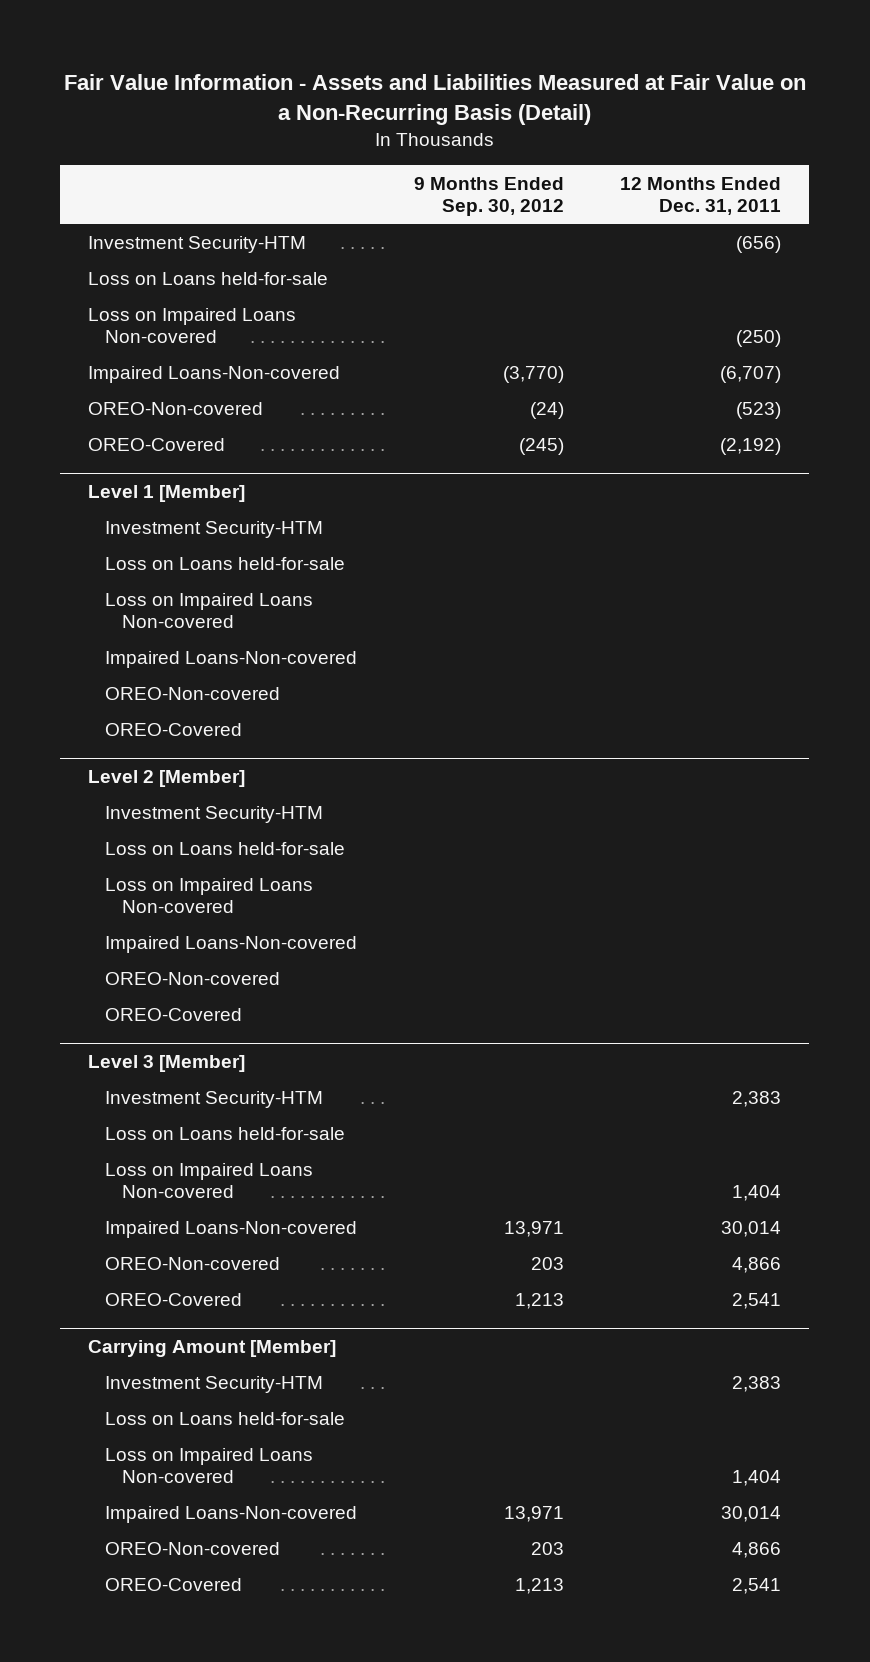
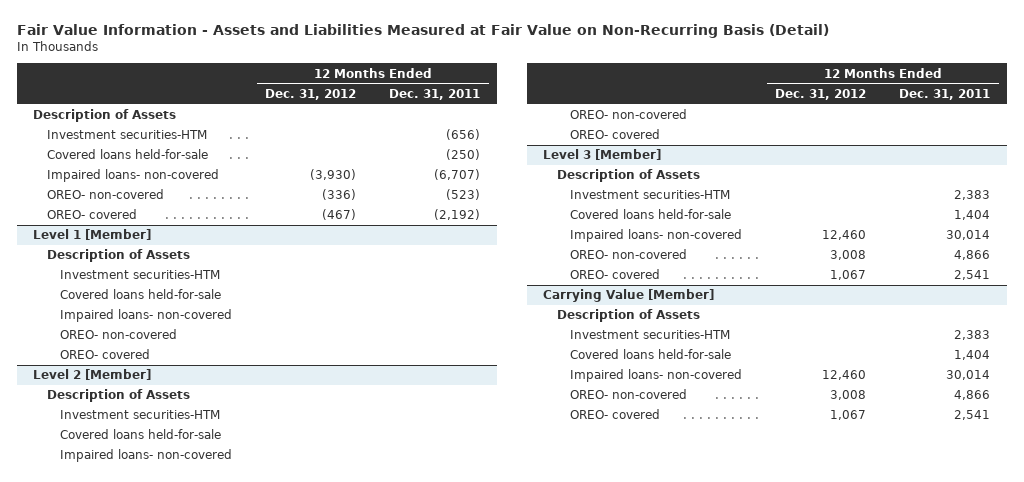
- Fair Value Information - Assets and Liabilities Measured at Fair Value on a Non-Recurring Basis (Detail)
+ Fair Value Information - Assets and Liabilities Measured at Fair Value on Non-Recurring Basis (Detail)
- | 9 Months Ended Sep. 30, 2012 | 12 Months Ended Dec. 31, 2011
+ | 12 Months Ended Dec. 31, 2012 | 12 Months Ended Dec. 31, 2011
- Investment Security-HTM | | (656)
- Loss on Loans held-for-sale
- Loss on Impaired Loans Non-covered | | (250)
- Impaired Loans-Non-covered | (3,770) | (6,707)
- OREO-Non-covered | (24) | (523)
- OREO-Covered | (245) | (2,192)
+ Description of Assets
+ Investment securities-HTM | | (656)
+ Covered loans held-for-sale | | (250)
+ Impaired loans- non-covered | (3,930) | (6,707)
+ OREO- non-covered | (336) | (523)
+ OREO- covered | (467) | (2,192)
@ Level 1 [Member]
- Investment Security-HTM
- Loss on Loans held-for-sale
- Loss on Impaired Loans Non-covered
- Impaired Loans-Non-covered
- OREO-Non-covered
- OREO-Covered
+ Description of Assets
+ Investment securities-HTM
+ Covered loans held-for-sale
+ Impaired loans- non-covered
+ OREO- non-covered
+ OREO- covered
@ Level 2 [Member]
- Investment Security-HTM
- Loss on Loans held-for-sale
- Loss on Impaired Loans Non-covered
- Impaired Loans-Non-covered
- OREO-Non-covered
- OREO-Covered
+ Description of Assets
+ Investment securities-HTM
+ Covered loans held-for-sale
+ Impaired loans- non-covered
+ OREO- non-covered
+ OREO- covered
@ Level 3 [Member]
- Investment Security-HTM | | 2,383
- Loss on Loans held-for-sale
- Loss on Impaired Loans Non-covered | | 1,404
- Impaired Loans-Non-covered | 13,971 | 30,014
- OREO-Non-covered | 203 | 4,866
- OREO-Covered | 1,213 | 2,541
- Carrying Amount [Member]
- Investment Security-HTM | | 2,383
- Loss on Loans held-for-sale
- Loss on Impaired Loans Non-covered | | 1,404
- Impaired Loans-Non-covered | 13,971 | 30,014
- OREO-Non-covered | 203 | 4,866
- OREO-Covered | 1,213 | 2,541
@ Level 3 [Member]
+ Description of Assets
+ Investment securities-HTM | | 2,383
+ Covered loans held-for-sale | | 1,404
+ Impaired loans- non-covered | 12,460 | 30,014
+ OREO- non-covered | 3,008 | 4,866
+ OREO- covered | 1,067 | 2,541
+ Carrying Value [Member]
+ Description of Assets
+ Investment securities-HTM | | 2,383
+ Covered loans held-for-sale | | 1,404
+ Impaired loans- non-covered | 12,460 | 30,014
+ OREO- non-covered | 3,008 | 4,866
+ OREO- covered | 1,067 | 2,541

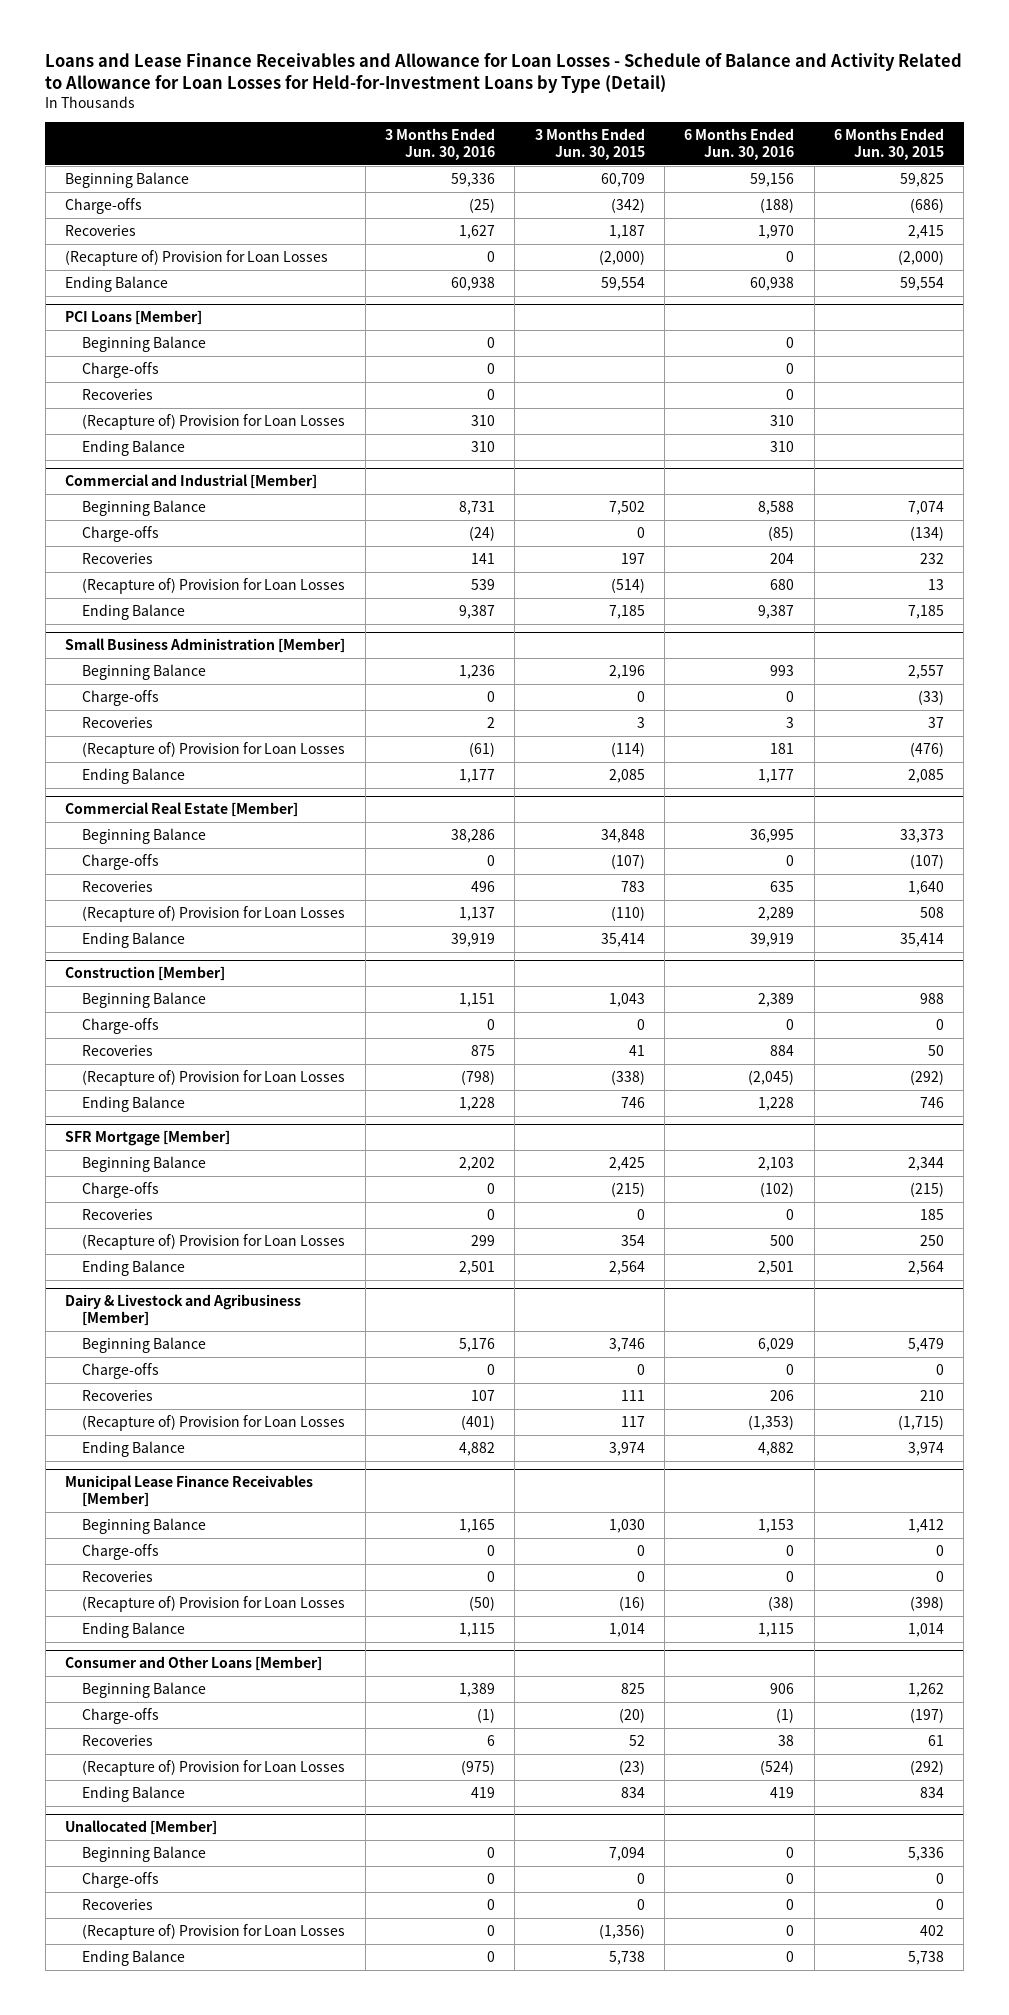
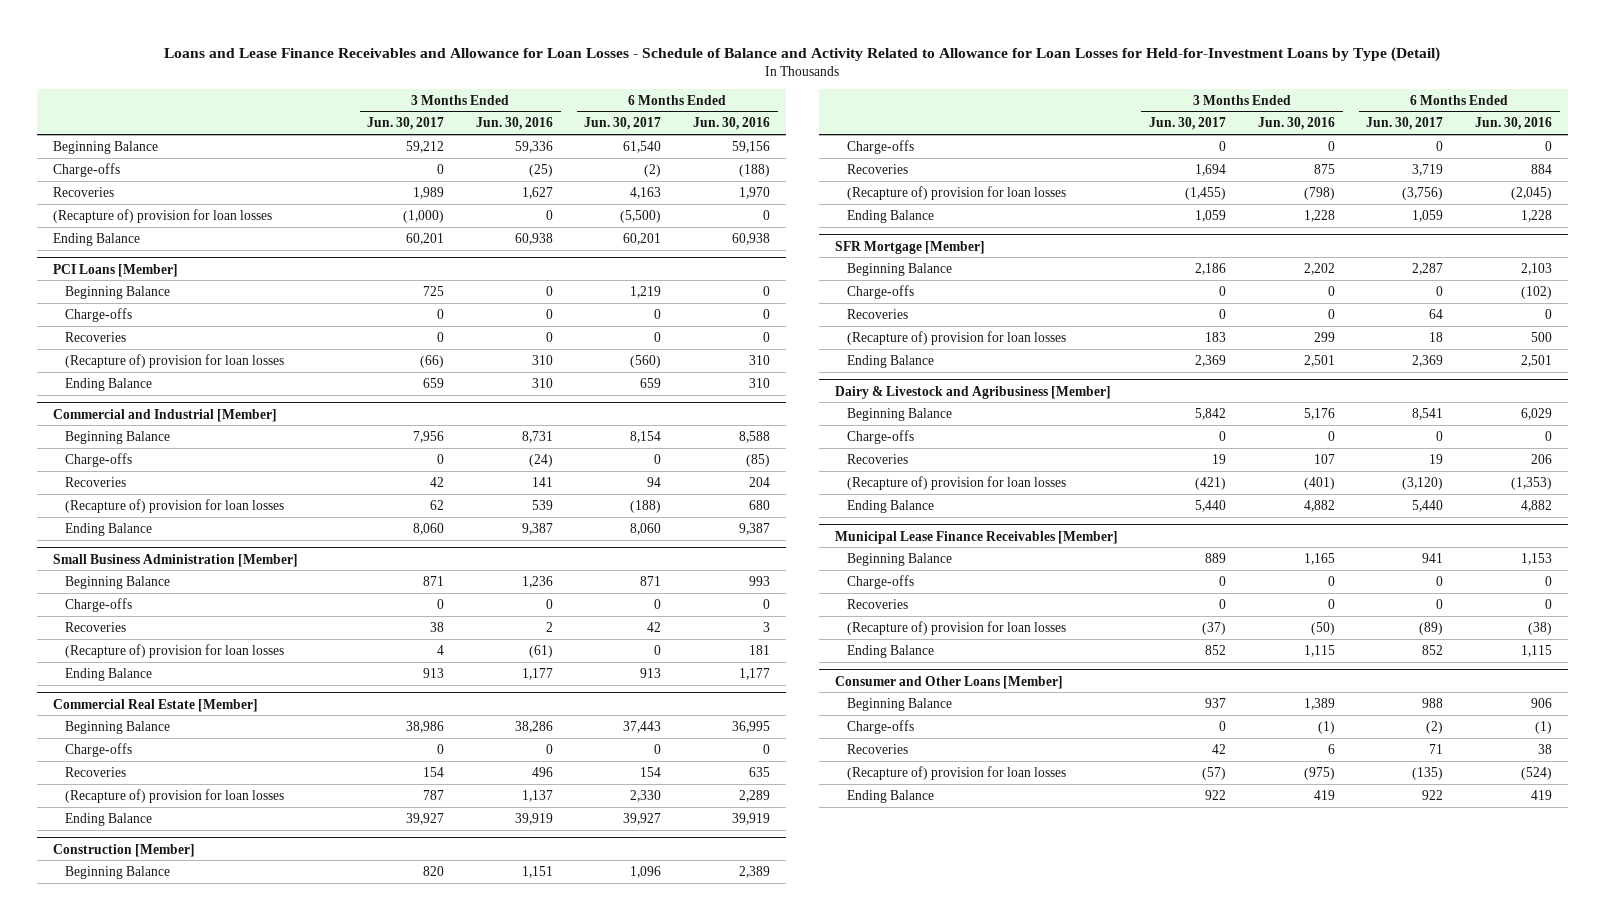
- | 3 Months Ended Jun. 30, 2016 | 3 Months Ended Jun. 30, 2015 | 6 Months Ended Jun. 30, 2016 | 6 Months Ended Jun. 30, 2015
+ | 3 Months Ended Jun. 30, 2017 | 3 Months Ended Jun. 30, 2016 | 6 Months Ended Jun. 30, 2017 | 6 Months Ended Jun. 30, 2016
- (Recapture of) Provision for Loan Losses | 0 | (2,000) | 0 | (2,000)
+ (Recapture of) provision for loan losses | (1,000) | 0 | (5,500) | 0
@ PCI Loans [Member]
- (Recapture of) Provision for Loan Losses | 310 | | 310 |
+ (Recapture of) provision for loan losses | (66) | 310 | (560) | 310
@ Commercial and Industrial [Member]
- (Recapture of) Provision for Loan Losses | 539 | (514) | 680 | 13
+ (Recapture of) provision for loan losses | 62 | 539 | (188) | 680
@ Small Business Administration [Member]
- (Recapture of) Provision for Loan Losses | (61) | (114) | 181 | (476)
+ (Recapture of) provision for loan losses | 4 | (61) | 0 | 181
@ Commercial Real Estate [Member]
- (Recapture of) Provision for Loan Losses | 1,137 | (110) | 2,289 | 508
+ (Recapture of) provision for loan losses | 787 | 1,137 | 2,330 | 2,289
@ Construction [Member]
- (Recapture of) Provision for Loan Losses | (798) | (338) | (2,045) | (292)
+ (Recapture of) provision for loan losses | (1,455) | (798) | (3,756) | (2,045)
@ SFR Mortgage [Member]
- (Recapture of) Provision for Loan Losses | 299 | 354 | 500 | 250
+ (Recapture of) provision for loan losses | 183 | 299 | 18 | 500
@ Dairy & Livestock and Agribusiness [Member]
- (Recapture of) Provision for Loan Losses | (401) | 117 | (1,353) | (1,715)
+ (Recapture of) provision for loan losses | (421) | (401) | (3,120) | (1,353)
@ Municipal Lease Finance Receivables [Member]
- (Recapture of) Provision for Loan Losses | (50) | (16) | (38) | (398)
+ (Recapture of) provision for loan losses | (37) | (50) | (89) | (38)
@ Consumer and Other Loans [Member]
- (Recapture of) Provision for Loan Losses | (975) | (23) | (524) | (292)
+ (Recapture of) provision for loan losses | (57) | (975) | (135) | (524)
- Unallocated [Member]
- Beginning Balance | 0 | 7,094 | 0 | 5,336
- Charge-offs | 0 | 0 | 0 | 0
- Recoveries | 0 | 0 | 0 | 0
- (Recapture of) Provision for Loan Losses | 0 | (1,356) | 0 | 402
- Ending Balance | 0 | 5,738 | 0 | 5,738

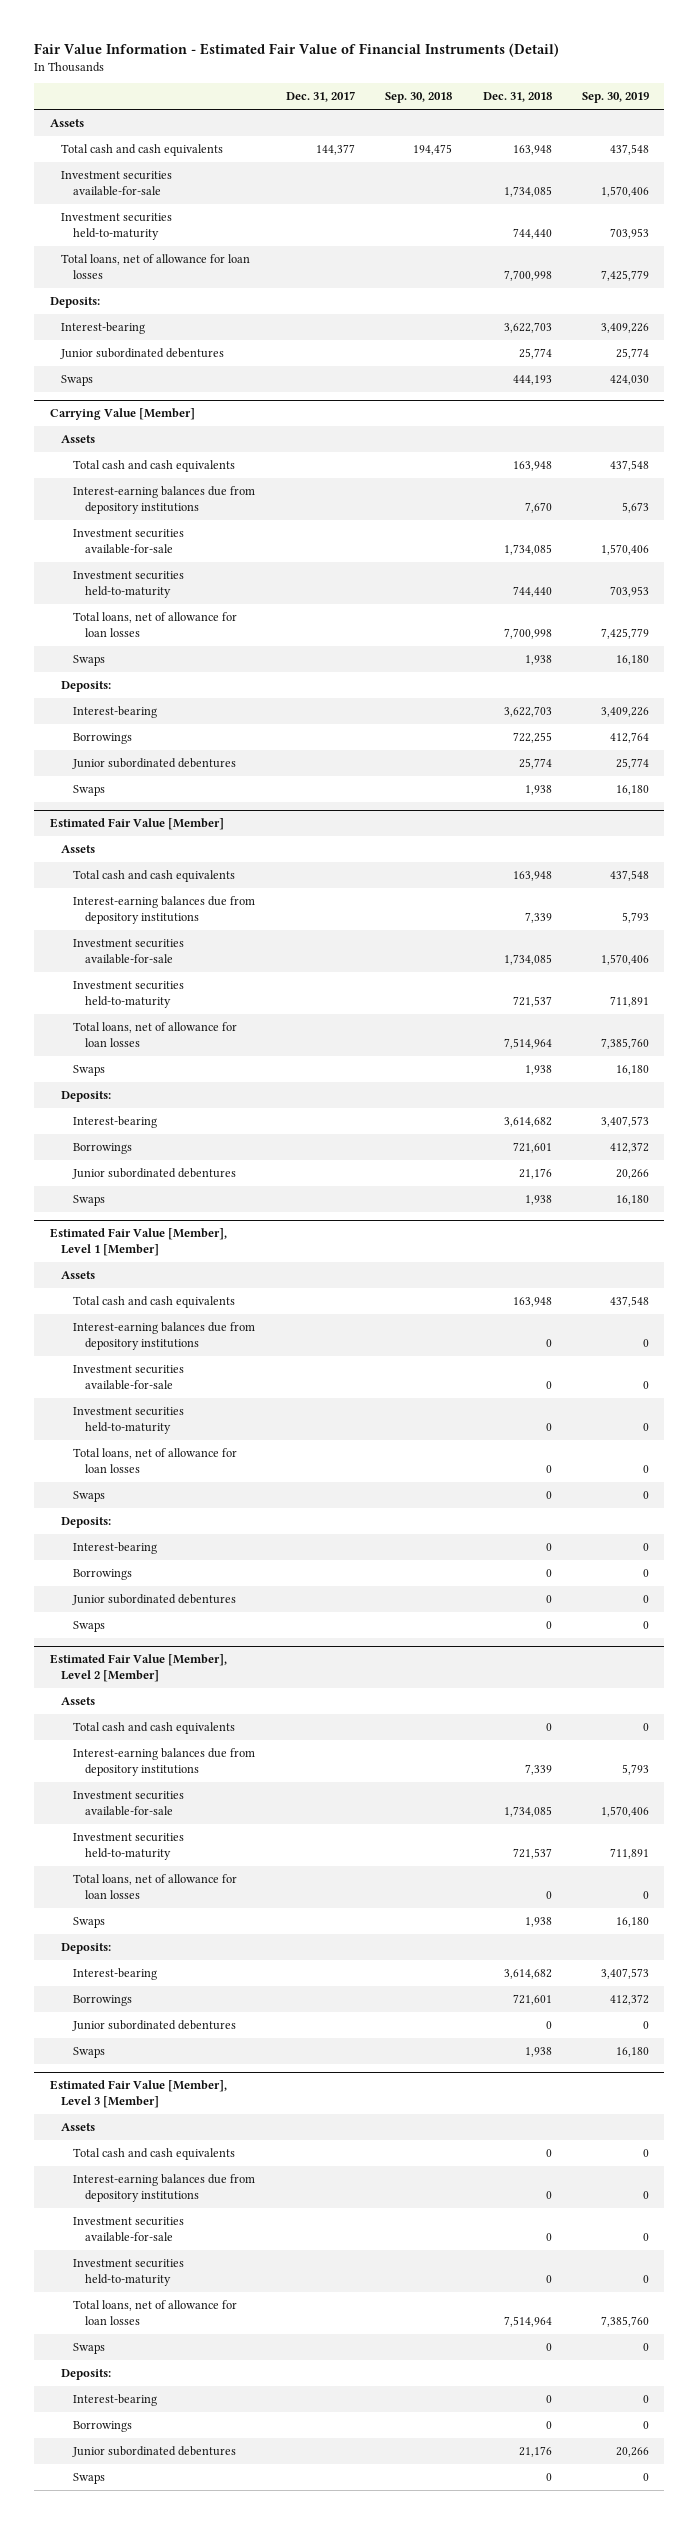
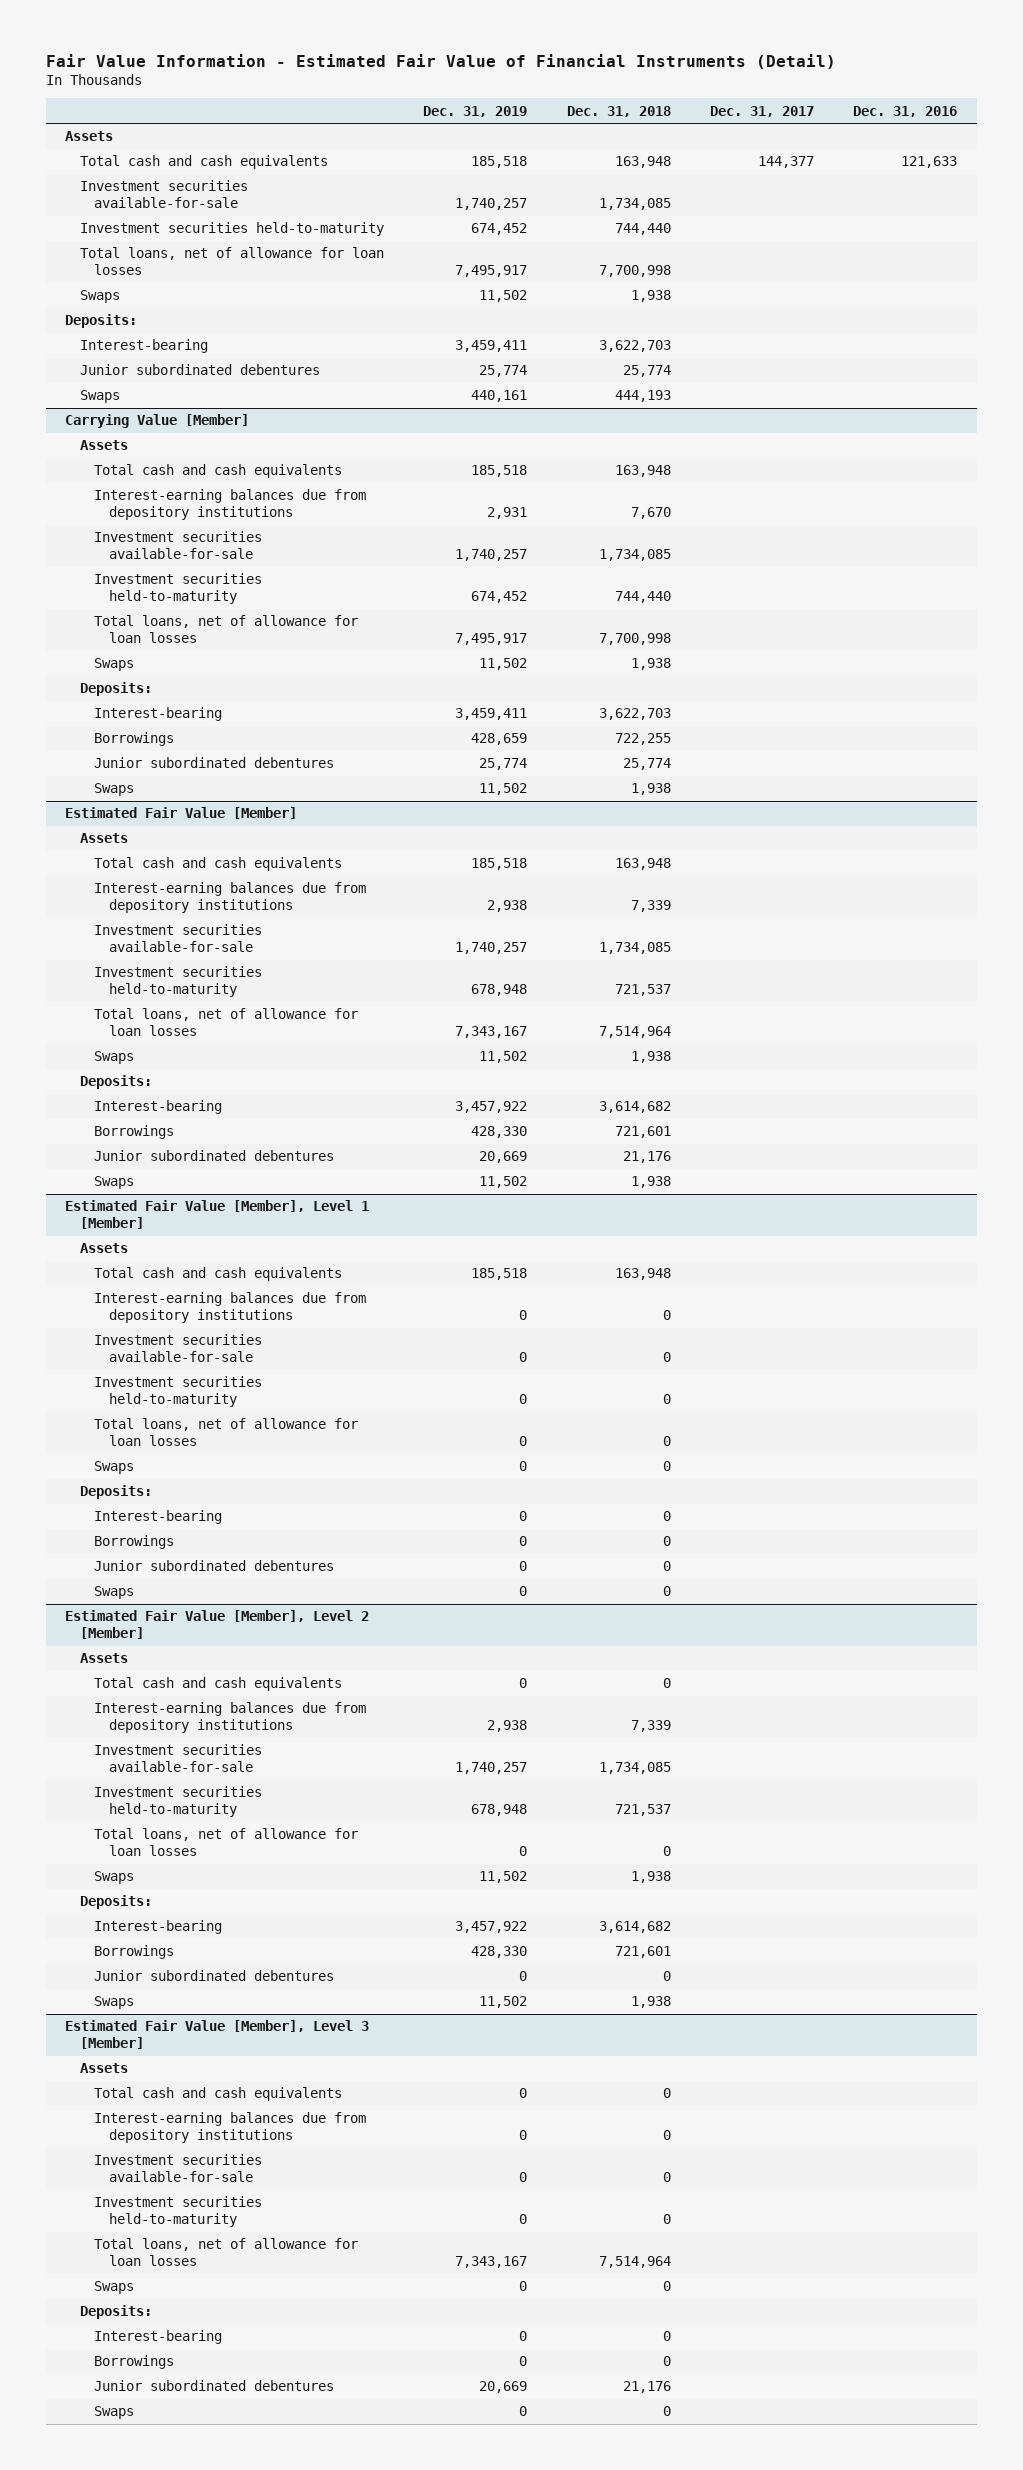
- | Dec. 31, 2017 | Sep. 30, 2018 | Dec. 31, 2018 | Sep. 30, 2019
+ | Dec. 31, 2019 | Dec. 31, 2018 | Dec. 31, 2017 | Dec. 31, 2016
+ Swaps | 11,502 | 1,938 | |

